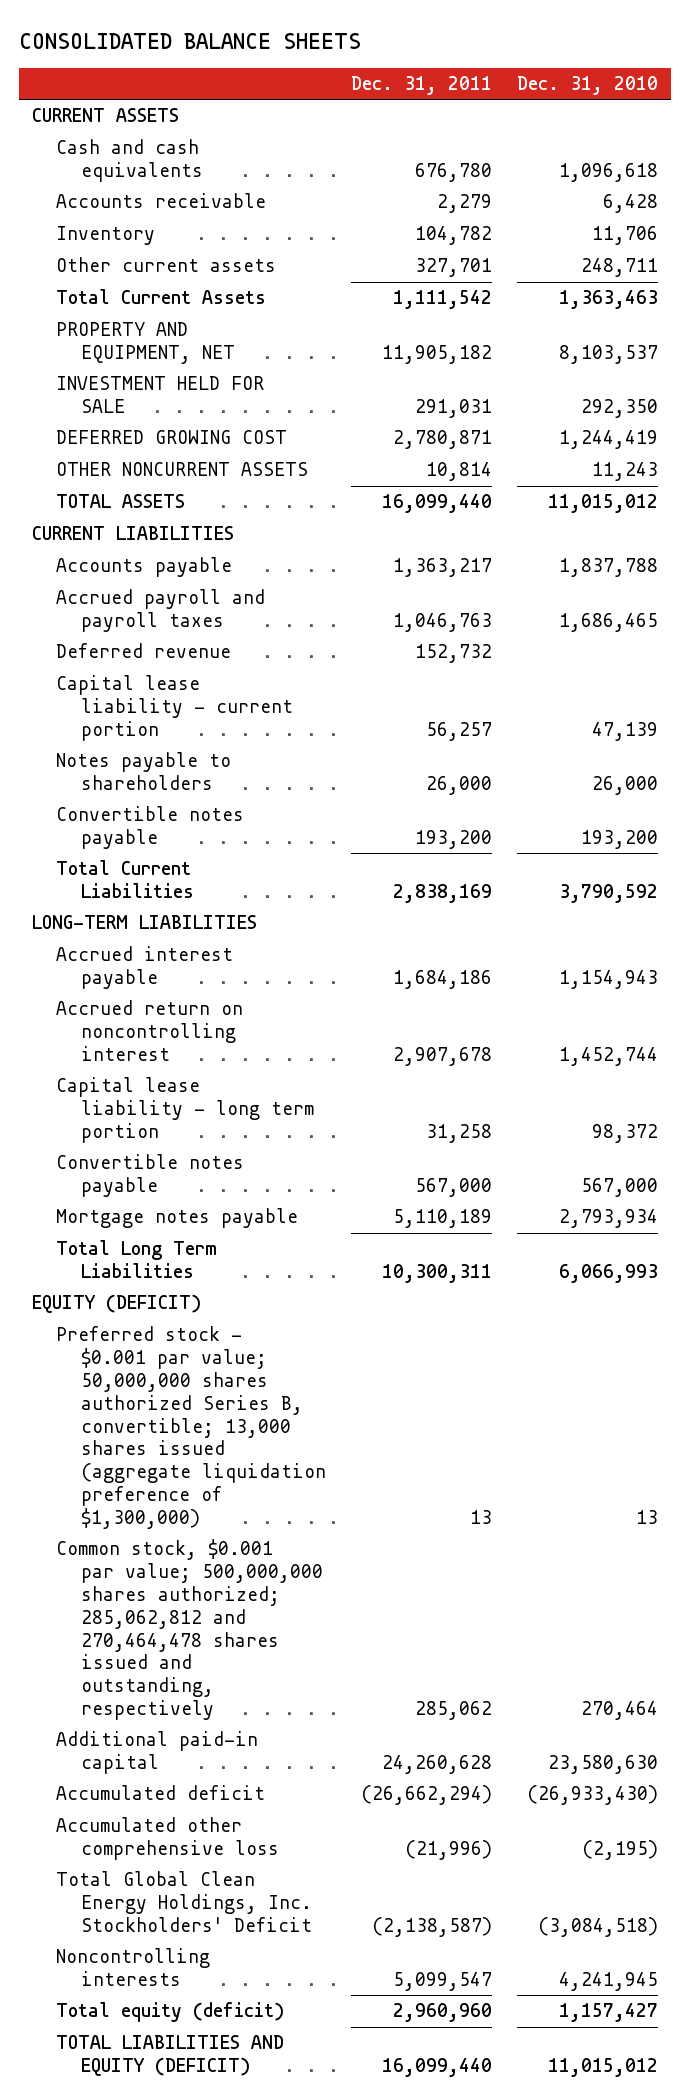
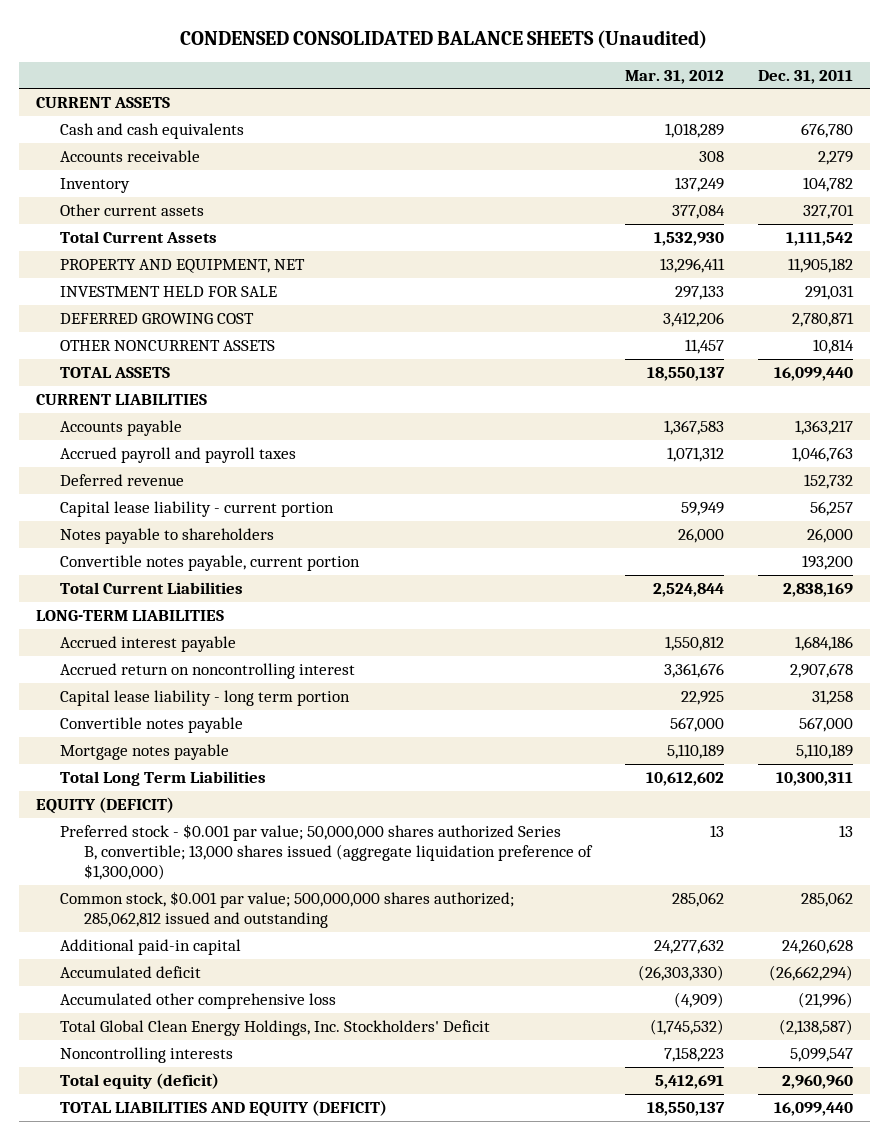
- CONSOLIDATED BALANCE SHEETS
+ CONDENSED CONSOLIDATED BALANCE SHEETS (Unaudited)
- | Dec. 31, 2011 | Dec. 31, 2010
+ | Mar. 31, 2012 | Dec. 31, 2011
- Convertible notes payable | 193,200 | 193,200
+ Convertible notes payable, current portion | | 193,200
- Common stock, $0.001 par value; 500,000,000 shares authorized; 285,062,812 and 270,464,478 shares issued and outstanding, respectively | 285,062 | 270,464
+ Common stock, $0.001 par value; 500,000,000 shares authorized; 285,062,812 issued and outstanding | 285,062 | 285,062

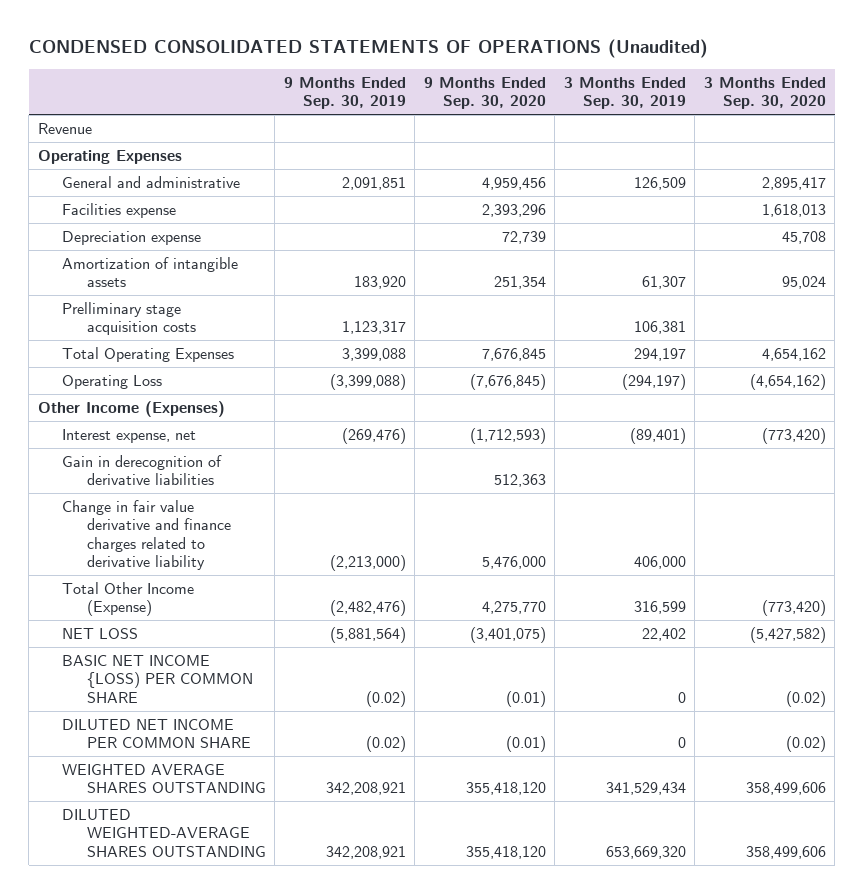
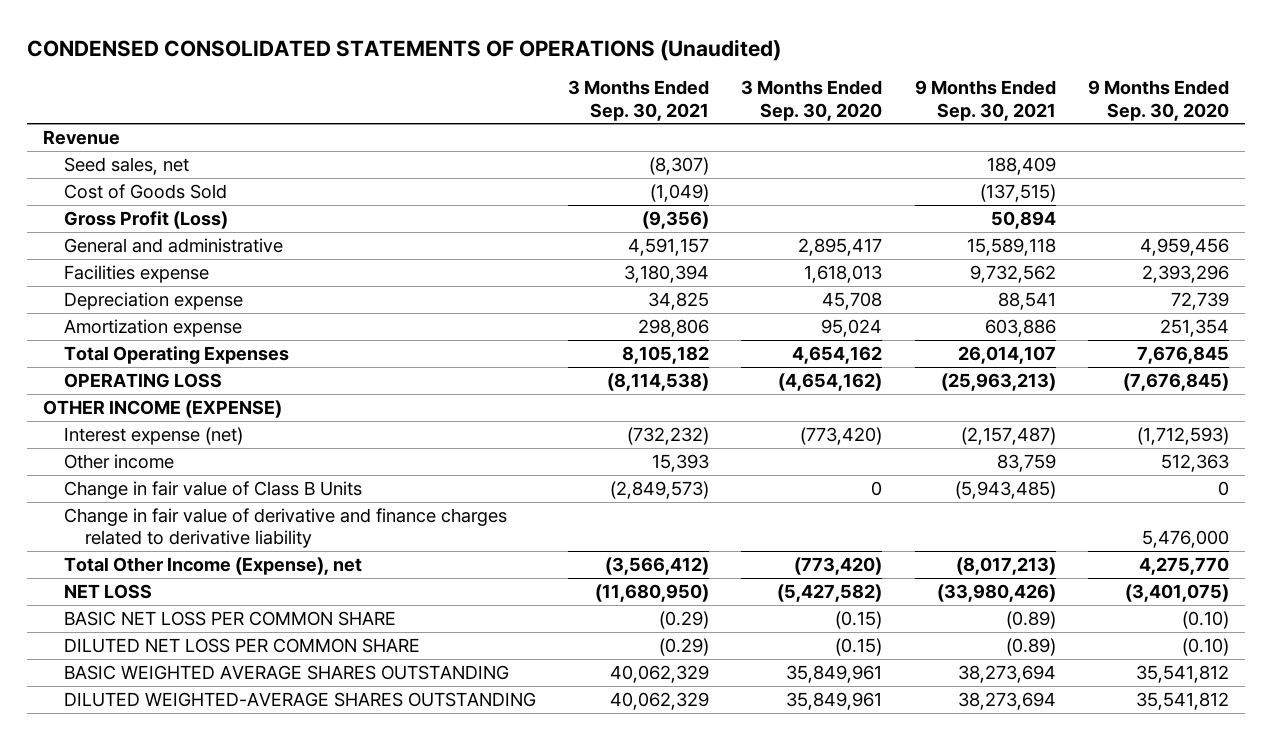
- | 9 Months Ended Sep. 30, 2019 | 9 Months Ended Sep. 30, 2020 | 3 Months Ended Sep. 30, 2019 | 3 Months Ended Sep. 30, 2020
+ | 3 Months Ended Sep. 30, 2021 | 3 Months Ended Sep. 30, 2020 | 9 Months Ended Sep. 30, 2021 | 9 Months Ended Sep. 30, 2020
- Operating Expenses
+ Seed sales, net | (8,307) | | 188,409 |
+ Cost of Goods Sold | (1,049) | | (137,515) |
+ Gross Profit (Loss) | (9,356) | | 50,894 |
- Amortization of intangible assets | 183,920 | 251,354 | 61,307 | 95,024
- Prelliminary stage acquisition costs | 1,123,317 | | 106,381 |
+ Amortization expense | 298,806 | 95,024 | 603,886 | 251,354
- Operating Loss | (3,399,088) | (7,676,845) | (294,197) | (4,654,162)
- Other Income (Expenses)
- Interest expense, net | (269,476) | (1,712,593) | (89,401) | (773,420)
- Gain in derecognition of derivative liabilities | | 512,363 | |
- Change in fair value derivative and finance charges related to derivative liability | (2,213,000) | 5,476,000 | 406,000 |
- Total Other Income (Expense) | (2,482,476) | 4,275,770 | 316,599 | (773,420)
+ OPERATING LOSS | (8,114,538) | (4,654,162) | (25,963,213) | (7,676,845)
+ OTHER INCOME (EXPENSE)
+ Interest expense (net) | (732,232) | (773,420) | (2,157,487) | (1,712,593)
+ Other income | 15,393 | | 83,759 | 512,363
+ Change in fair value of Class B Units | (2,849,573) | 0 | (5,943,485) | 0
+ Change in fair value of derivative and finance charges related to derivative liability | | | | 5,476,000
+ Total Other Income (Expense), net | (3,566,412) | (773,420) | (8,017,213) | 4,275,770
- BASIC NET INCOME {LOSS) PER COMMON SHARE | (0.02) | (0.01) | 0 | (0.02)
- DILUTED NET INCOME PER COMMON SHARE | (0.02) | (0.01) | 0 | (0.02)
- WEIGHTED AVERAGE SHARES OUTSTANDING | 342,208,921 | 355,418,120 | 341,529,434 | 358,499,606
- DILUTED WEIGHTED-AVERAGE SHARES OUTSTANDING | 342,208,921 | 355,418,120 | 653,669,320 | 358,499,606
+ BASIC NET LOSS PER COMMON SHARE | (0.29) | (0.15) | (0.89) | (0.10)
+ DILUTED NET LOSS PER COMMON SHARE | (0.29) | (0.15) | (0.89) | (0.10)
+ BASIC WEIGHTED AVERAGE SHARES OUTSTANDING | 40,062,329 | 35,849,961 | 38,273,694 | 35,541,812
+ DILUTED WEIGHTED-AVERAGE SHARES OUTSTANDING | 40,062,329 | 35,849,961 | 38,273,694 | 35,541,812

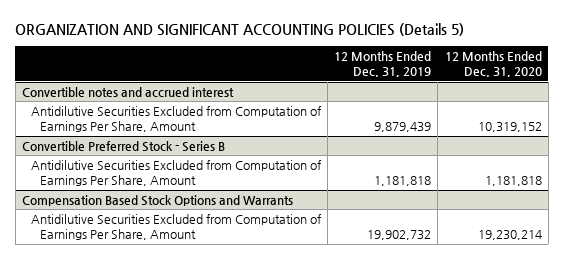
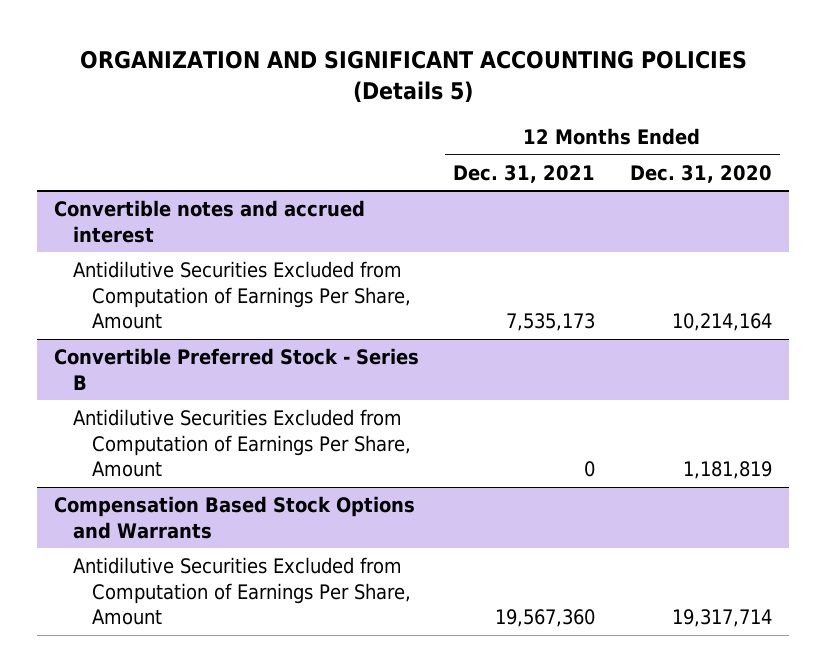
- | 12 Months Ended Dec. 31, 2019 | 12 Months Ended Dec. 31, 2020
+ | 12 Months Ended Dec. 31, 2021 | 12 Months Ended Dec. 31, 2020
@ Convertible notes and accrued interest
- Antidilutive Securities Excluded from Computation of Earnings Per Share, Amount | 9,879,439 | 10,319,152
+ Antidilutive Securities Excluded from Computation of Earnings Per Share, Amount | 7,535,173 | 10,214,164
@ Convertible Preferred Stock - Series B
- Antidilutive Securities Excluded from Computation of Earnings Per Share, Amount | 1,181,818 | 1,181,818
+ Antidilutive Securities Excluded from Computation of Earnings Per Share, Amount | 0 | 1,181,819
@ Compensation Based Stock Options and Warrants
- Antidilutive Securities Excluded from Computation of Earnings Per Share, Amount | 19,902,732 | 19,230,214
+ Antidilutive Securities Excluded from Computation of Earnings Per Share, Amount | 19,567,360 | 19,317,714

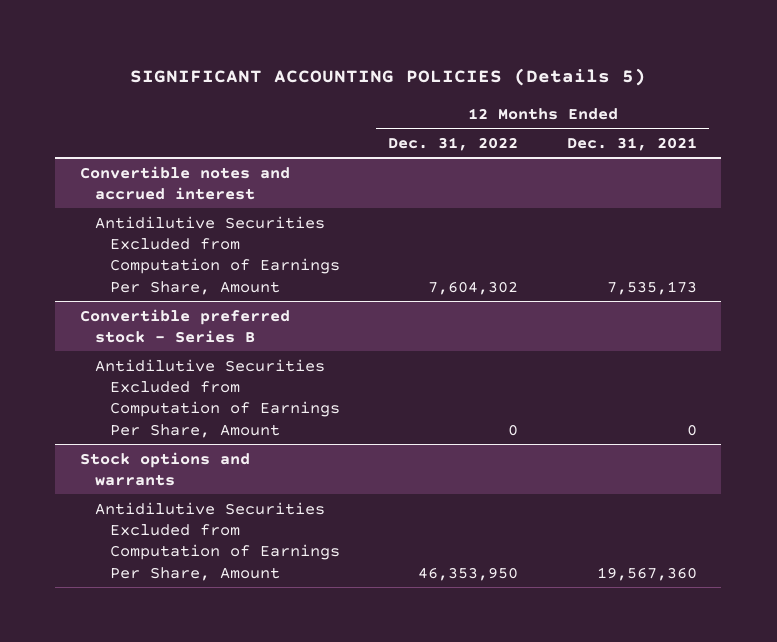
- ORGANIZATION AND SIGNIFICANT ACCOUNTING POLICIES (Details 5)
+ SIGNIFICANT ACCOUNTING POLICIES (Details 5)
- | 12 Months Ended Dec. 31, 2021 | 12 Months Ended Dec. 31, 2020
+ | 12 Months Ended Dec. 31, 2022 | 12 Months Ended Dec. 31, 2021
- Convertible Preferred Stock - Series B
+ Convertible preferred stock - Series B
- Compensation Based Stock Options and Warrants
+ Stock options and warrants

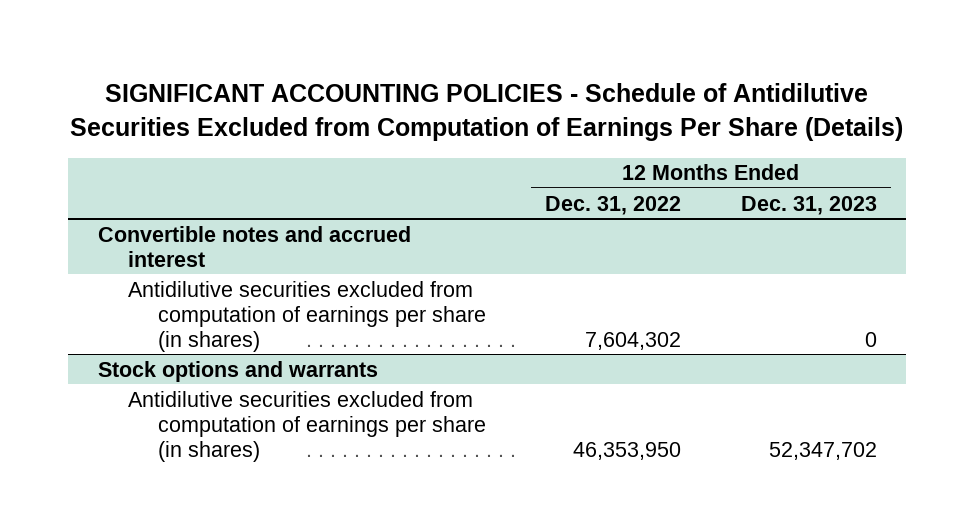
- SIGNIFICANT ACCOUNTING POLICIES (Details 5)
+ SIGNIFICANT ACCOUNTING POLICIES - Schedule of Antidilutive Securities Excluded from Computation of Earnings Per Share (Details)
- | 12 Months Ended Dec. 31, 2022 | 12 Months Ended Dec. 31, 2021
+ | 12 Months Ended Dec. 31, 2022 | 12 Months Ended Dec. 31, 2023
@ Convertible notes and accrued interest
- Antidilutive Securities Excluded from Computation of Earnings Per Share, Amount | 7,604,302 | 7,535,173
- Convertible preferred stock - Series B
- Antidilutive Securities Excluded from Computation of Earnings Per Share, Amount | 0 | 0
@ Convertible notes and accrued interest
+ Antidilutive securities excluded from computation of earnings per share (in shares) | 7,604,302 | 0
@ Stock options and warrants
- Antidilutive Securities Excluded from Computation of Earnings Per Share, Amount | 46,353,950 | 19,567,360
+ Antidilutive securities excluded from computation of earnings per share (in shares) | 46,353,950 | 52,347,702

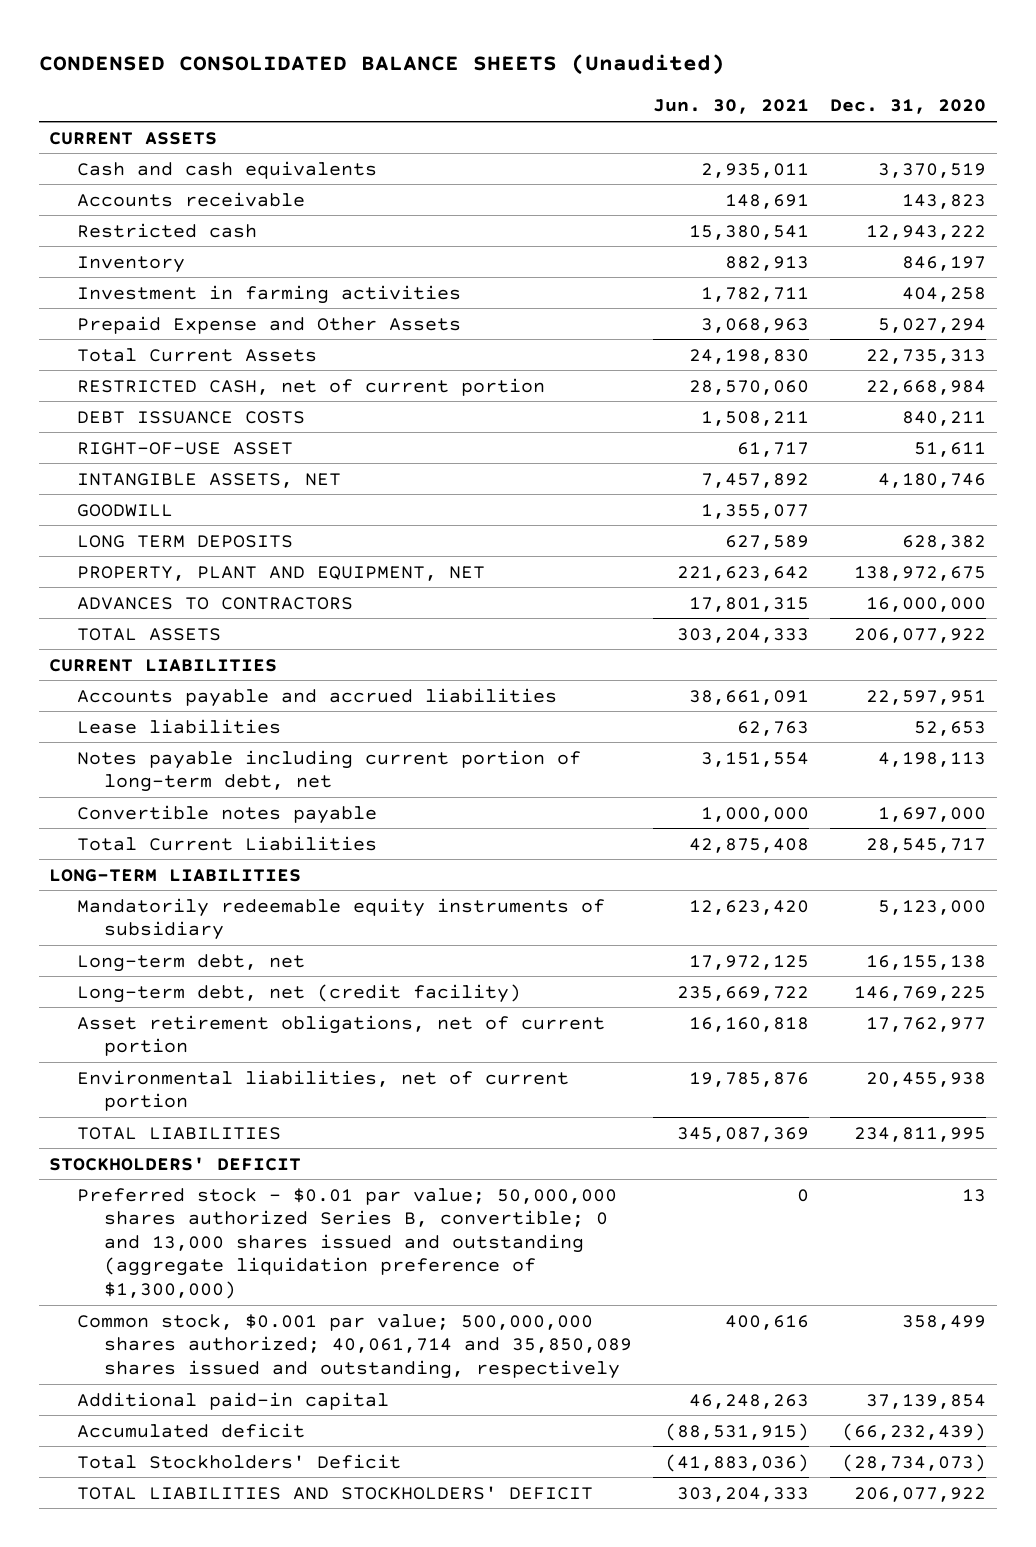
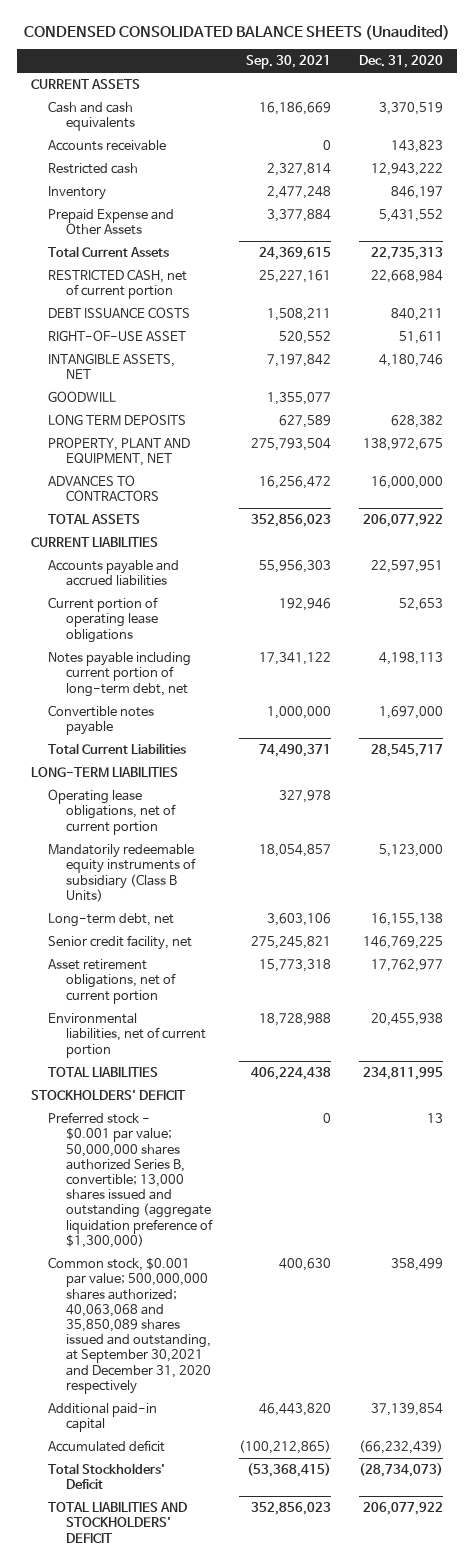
- | Jun. 30, 2021 | Dec. 31, 2020
+ | Sep. 30, 2021 | Dec. 31, 2020
- Investment in farming activities | 1,782,711 | 404,258
- Prepaid Expense and Other Assets | 3,068,963 | 5,027,294
+ Prepaid Expense and Other Assets | 3,377,884 | 5,431,552
- Lease liabilities | 62,763 | 52,653
+ Current portion of operating lease obligations | 192,946 | 52,653
- Mandatorily redeemable equity instruments of subsidiary | 12,623,420 | 5,123,000
+ Operating lease obligations, net of current portion | 327,978 |
+ Mandatorily redeemable equity instruments of subsidiary (Class B Units) | 18,054,857 | 5,123,000
- Long-term debt, net (credit facility) | 235,669,722 | 146,769,225
+ Senior credit facility, net | 275,245,821 | 146,769,225
- Preferred stock - $0.01 par value; 50,000,000 shares authorized Series B, convertible; 0 and 13,000 shares issued and outstanding (aggregate liquidation preference of $1,300,000) | 0 | 13
- Common stock, $0.001 par value; 500,000,000 shares authorized; 40,061,714 and 35,850,089 shares issued and outstanding, respectively | 400,616 | 358,499
+ Preferred stock - $0.001 par value; 50,000,000 shares authorized Series B, convertible; 13,000 shares issued and outstanding (aggregate liquidation preference of $1,300,000) | 0 | 13
+ Common stock, $0.001 par value; 500,000,000 shares authorized; 40,063,068 and 35,850,089 shares issued and outstanding, at September 30,2021 and December 31, 2020 respectively | 400,630 | 358,499

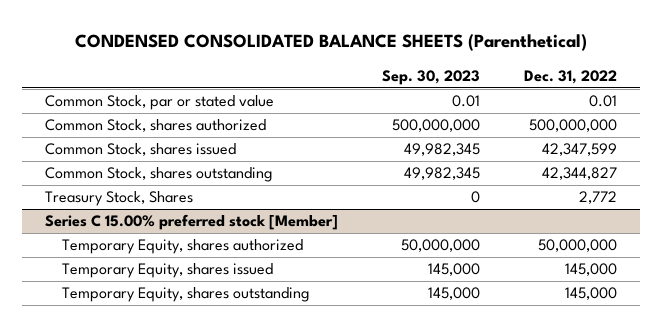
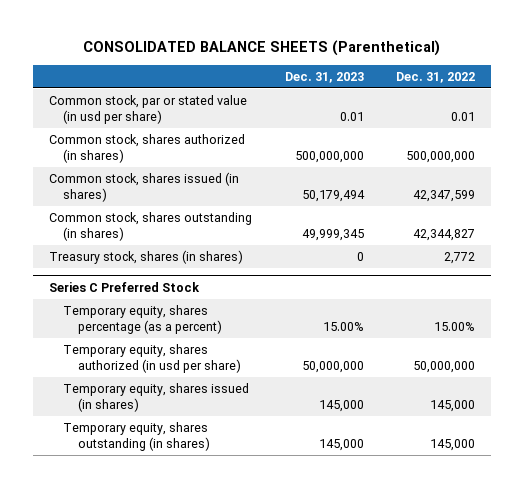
- CONDENSED CONSOLIDATED BALANCE SHEETS (Parenthetical)
+ CONSOLIDATED BALANCE SHEETS (Parenthetical)
- | Sep. 30, 2023 | Dec. 31, 2022
+ | Dec. 31, 2023 | Dec. 31, 2022
- Common Stock, par or stated value | 0.01 | 0.01
- Common Stock, shares authorized | 500,000,000 | 500,000,000
- Common Stock, shares issued | 49,982,345 | 42,347,599
- Common Stock, shares outstanding | 49,982,345 | 42,344,827
- Treasury Stock, Shares | 0 | 2,772
- Series C 15.00% preferred stock [Member]
- Temporary Equity, shares authorized | 50,000,000 | 50,000,000
- Temporary Equity, shares issued | 145,000 | 145,000
- Temporary Equity, shares outstanding | 145,000 | 145,000
+ Common stock, par or stated value (in usd per share) | 0.01 | 0.01
+ Common stock, shares authorized (in shares) | 500,000,000 | 500,000,000
+ Common stock, shares issued (in shares) | 50,179,494 | 42,347,599
+ Common stock, shares outstanding (in shares) | 49,999,345 | 42,344,827
+ Treasury stock, shares (in shares) | 0 | 2,772
+ Series C Preferred Stock
+ Temporary equity, shares percentage (as a percent) | 15.00% | 15.00%
+ Temporary equity, shares authorized (in usd per share) | 50,000,000 | 50,000,000
+ Temporary equity, shares issued (in shares) | 145,000 | 145,000
+ Temporary equity, shares outstanding (in shares) | 145,000 | 145,000

